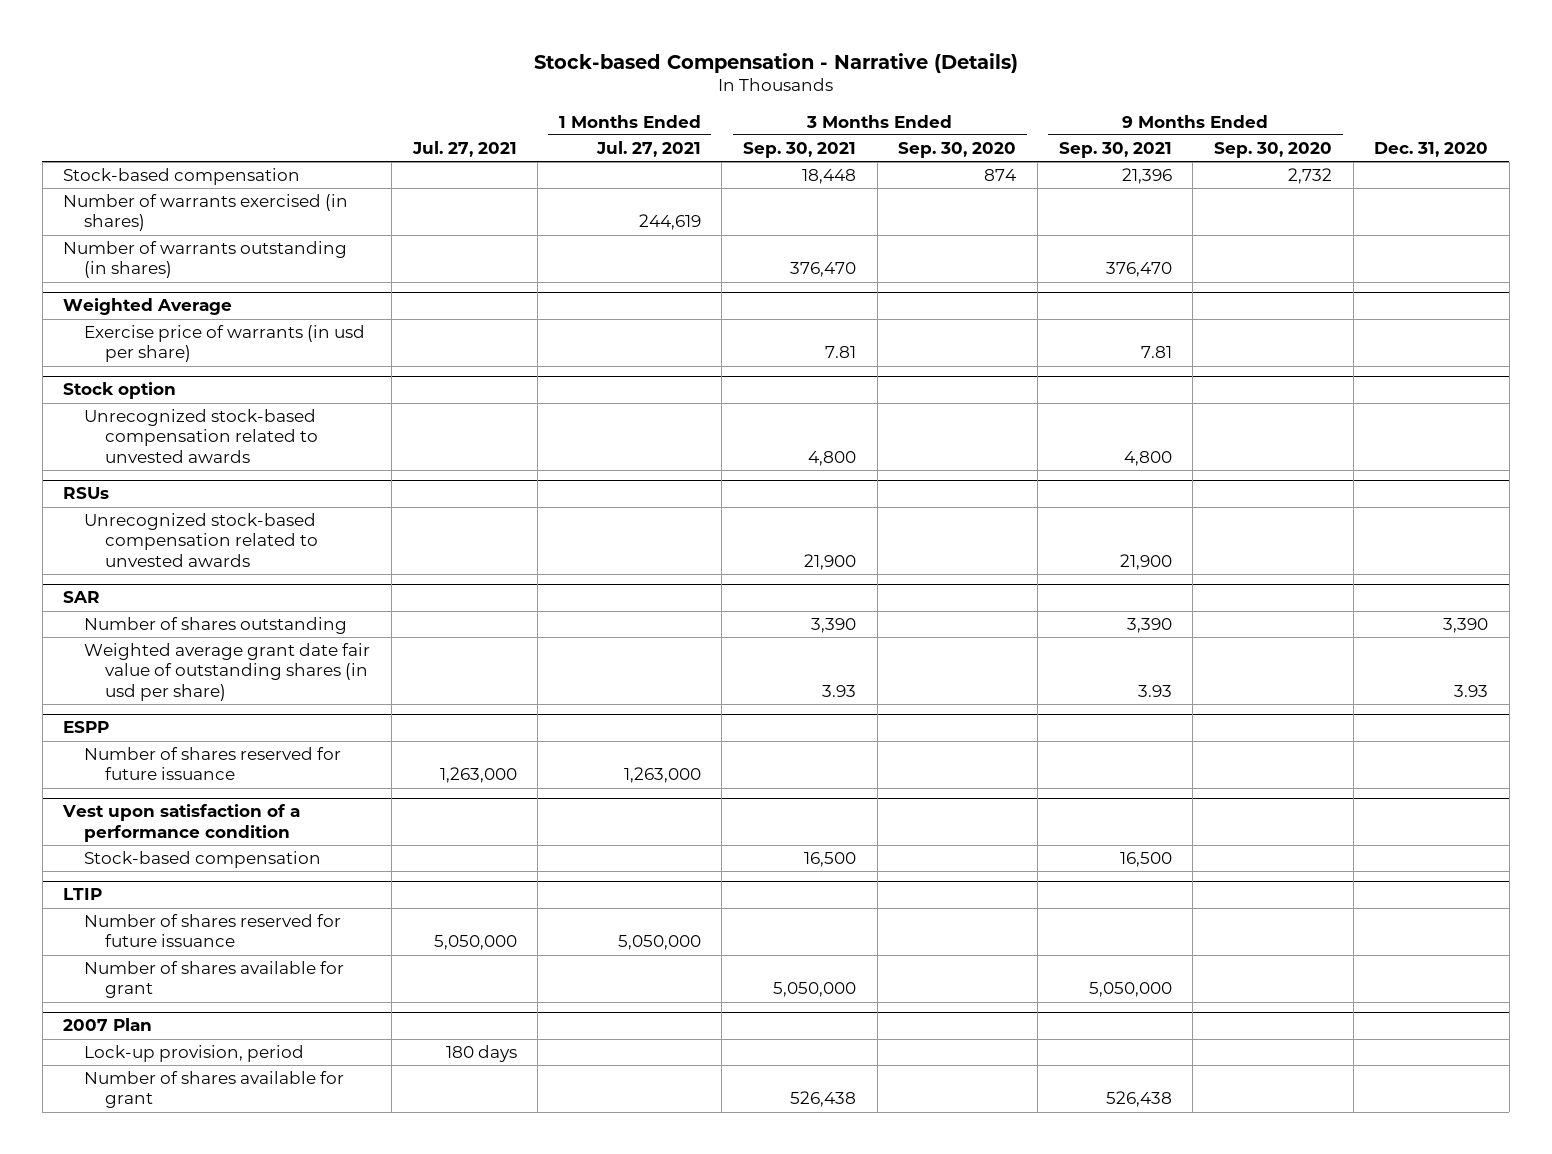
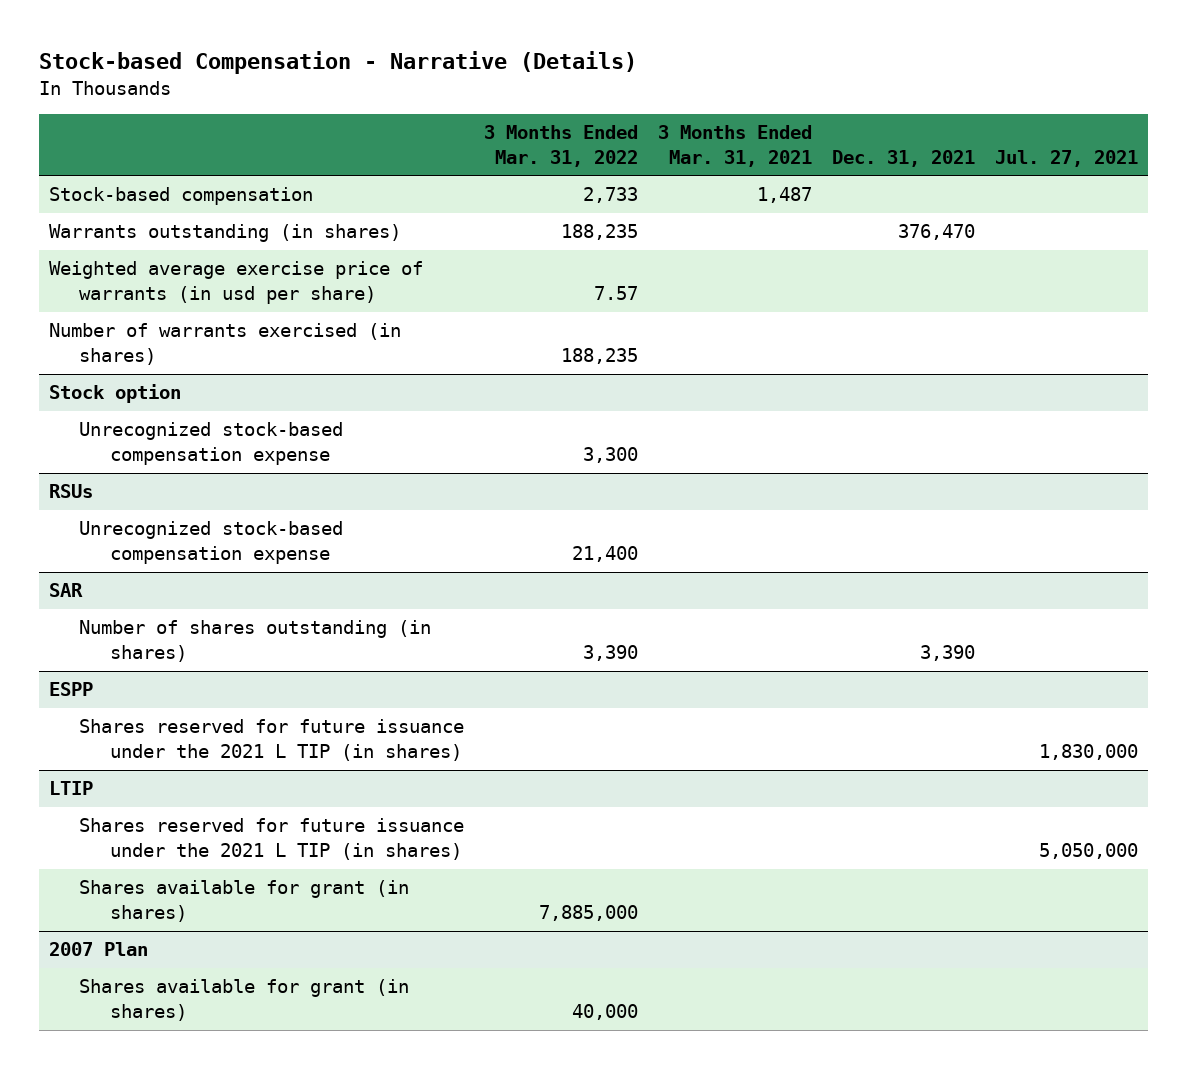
- | Jul. 27, 2021 | 1 Months Ended Jul. 27, 2021 | 3 Months Ended Sep. 30, 2021 | 3 Months Ended Sep. 30, 2020 | 9 Months Ended Sep. 30, 2021 | 9 Months Ended Sep. 30, 2020 | Dec. 31, 2020
+ | 3 Months Ended Mar. 31, 2022 | 3 Months Ended Mar. 31, 2021 | Dec. 31, 2021 | Jul. 27, 2021
+ Warrants outstanding (in shares) | 188,235 | | 376,470 |
+ Weighted average exercise price of warrants (in usd per share) | 7.57 | | |
- Number of warrants outstanding (in shares) | | | 376,470 | | 376,470 | |
- Weighted Average
- Exercise price of warrants (in usd per share) | | | 7.81 | | 7.81 | |
@ Stock option
- Unrecognized stock-based compensation related to unvested awards | | | 4,800 | | 4,800 | |
+ Unrecognized stock-based compensation expense | 3,300 | | |
@ RSUs
- Unrecognized stock-based compensation related to unvested awards | | | 21,900 | | 21,900 | |
+ Unrecognized stock-based compensation expense | 21,400 | | |
@ SAR
- Number of shares outstanding | | | 3,390 | | 3,390 | | 3,390
- Weighted average grant date fair value of outstanding shares (in usd per share) | | | 3.93 | | 3.93 | | 3.93
+ Number of shares outstanding (in shares) | 3,390 | | 3,390 |
@ ESPP
- Number of shares reserved for future issuance | 1,263,000 | 1,263,000 | | | | |
- Vest upon satisfaction of a performance condition
- Stock-based compensation | | | 16,500 | | 16,500 | |
@ ESPP
+ Shares reserved for future issuance under the 2021 L TIP (in shares) | | | | 1,830,000
@ LTIP
- Number of shares reserved for future issuance | 5,050,000 | 5,050,000 | | | | |
- Number of shares available for grant | | | 5,050,000 | | 5,050,000 | |
+ Shares reserved for future issuance under the 2021 L TIP (in shares) | | | | 5,050,000
+ Shares available for grant (in shares) | 7,885,000 | | |
@ 2007 Plan
- Lock-up provision, period | 180 days | | | | | |
- Number of shares available for grant | | | 526,438 | | 526,438 | |
+ Shares available for grant (in shares) | 40,000 | | |

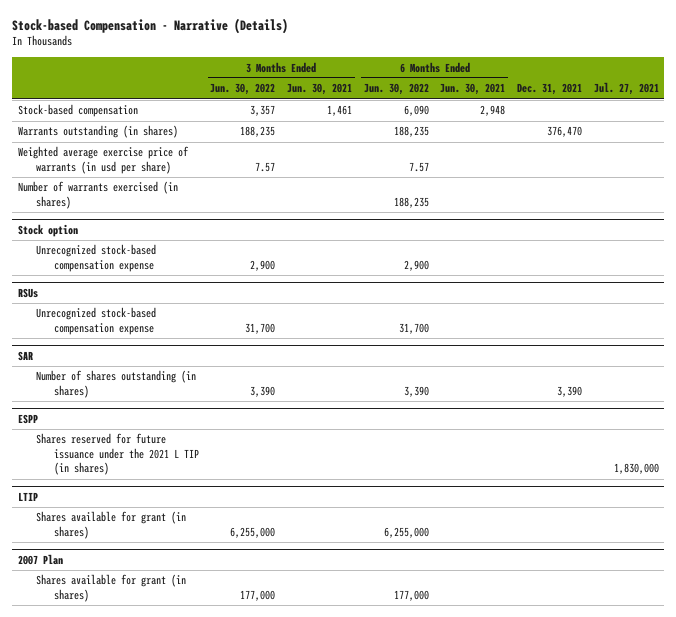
- | 3 Months Ended Mar. 31, 2022 | 3 Months Ended Mar. 31, 2021 | Dec. 31, 2021 | Jul. 27, 2021
+ | 3 Months Ended Jun. 30, 2022 | 3 Months Ended Jun. 30, 2021 | 6 Months Ended Jun. 30, 2022 | 6 Months Ended Jun. 30, 2021 | Dec. 31, 2021 | Jul. 27, 2021
@ LTIP
- Shares reserved for future issuance under the 2021 L TIP (in shares) | | | | 5,050,000

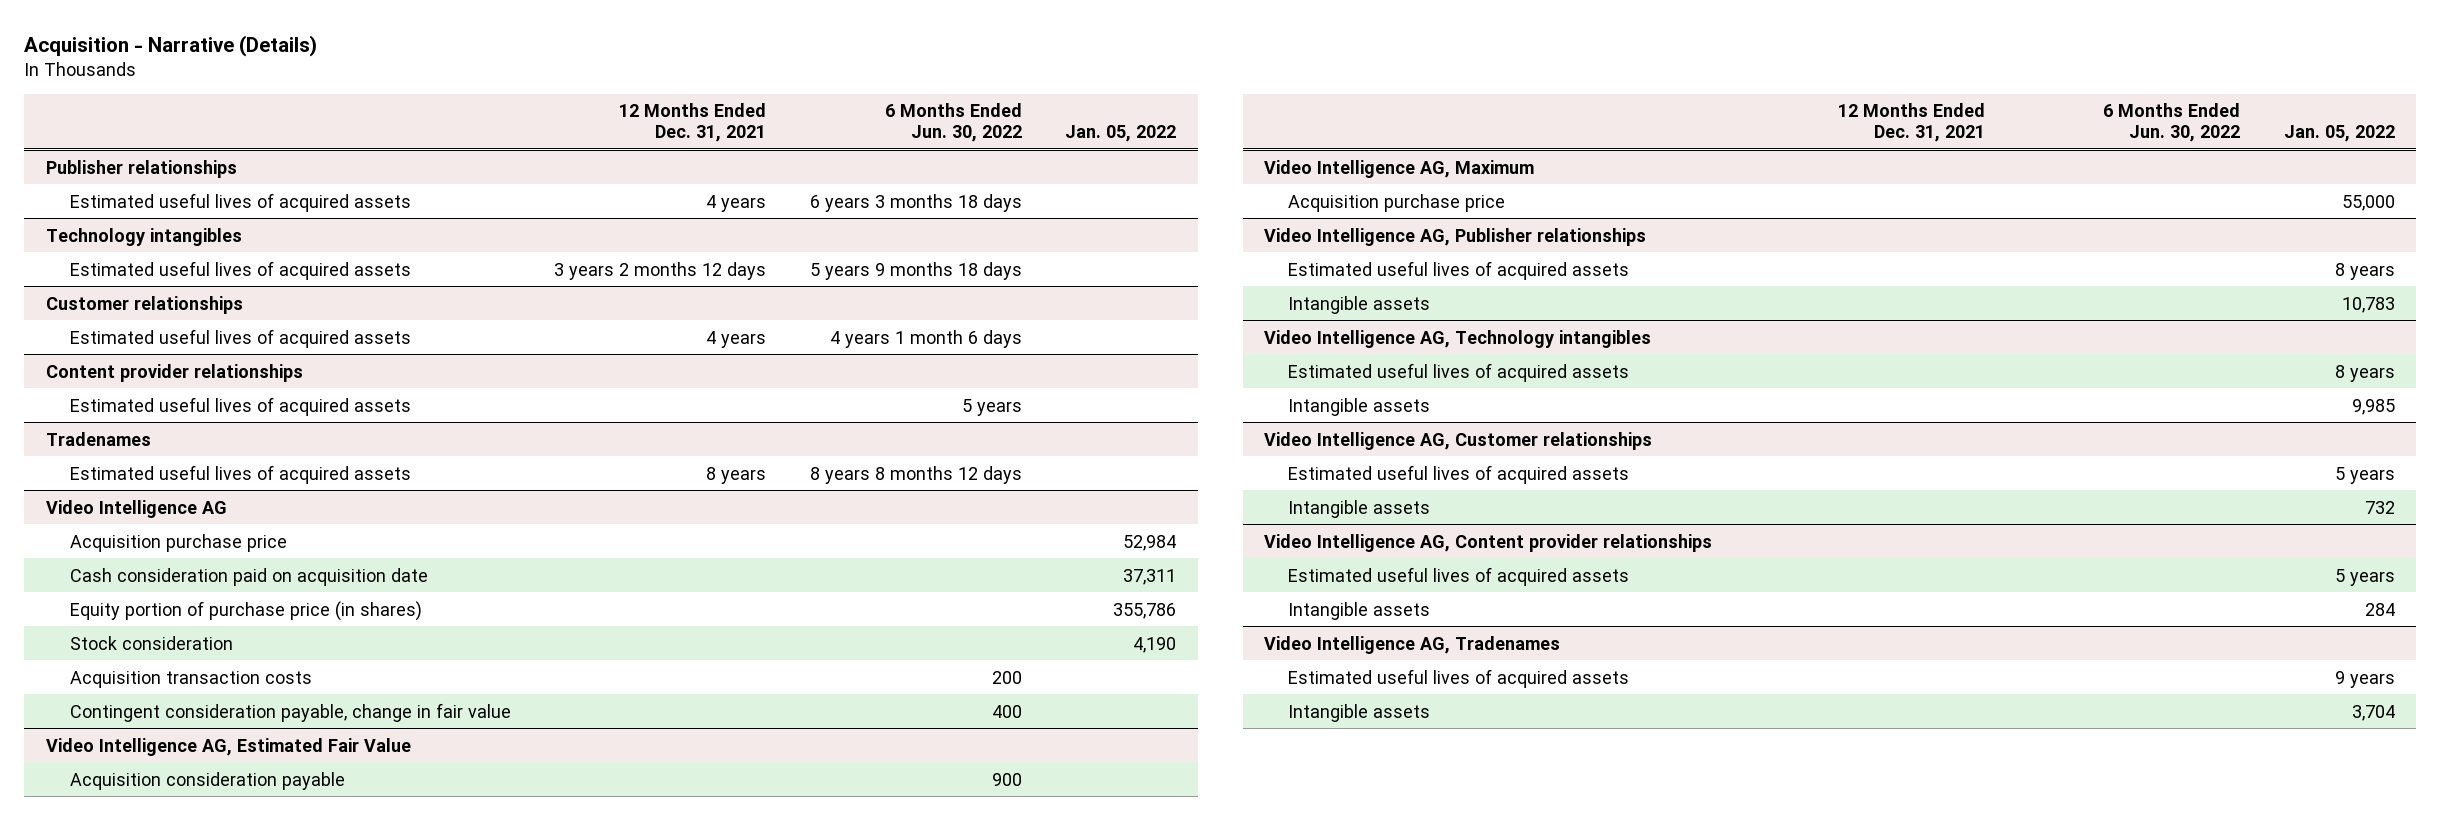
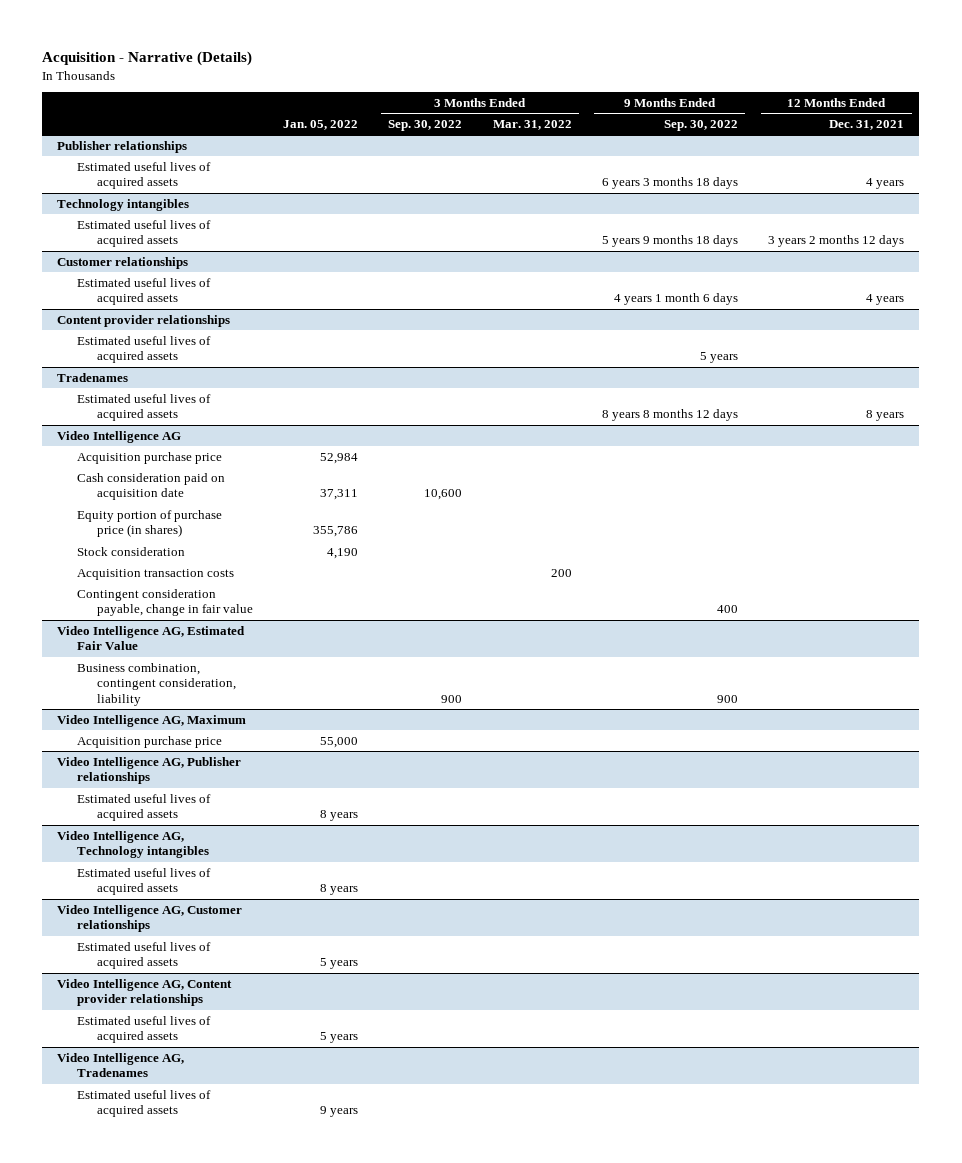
- | 12 Months Ended Dec. 31, 2021 | 6 Months Ended Jun. 30, 2022 | Jan. 05, 2022
+ | Jan. 05, 2022 | 3 Months Ended Sep. 30, 2022 | 3 Months Ended Mar. 31, 2022 | 9 Months Ended Sep. 30, 2022 | 12 Months Ended Dec. 31, 2021
@ Video Intelligence AG, Estimated Fair Value
- Acquisition consideration payable | | 900 |
+ Business combination, contingent consideration, liability | | 900 | | 900 |
@ Video Intelligence AG, Publisher relationships
- Intangible assets | | | 10,783
@ Video Intelligence AG, Technology intangibles
- Intangible assets | | | 9,985
@ Video Intelligence AG, Customer relationships
- Intangible assets | | | 732
@ Video Intelligence AG, Content provider relationships
- Intangible assets | | | 284
@ Video Intelligence AG, Tradenames
- Intangible assets | | | 3,704

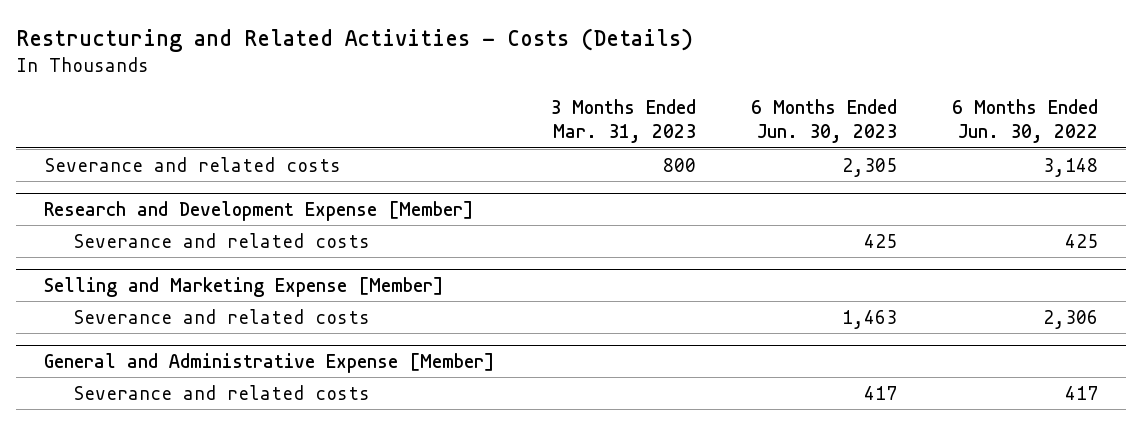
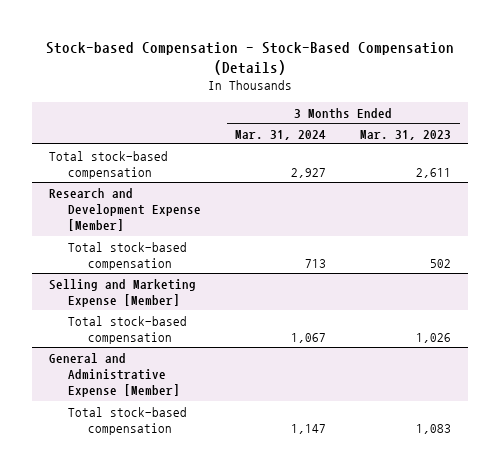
- Restructuring and Related Activities - Costs (Details)
+ Stock-based Compensation - Stock-Based Compensation (Details)
- | 3 Months Ended Mar. 31, 2023 | 6 Months Ended Jun. 30, 2023 | 6 Months Ended Jun. 30, 2022
+ | 3 Months Ended Mar. 31, 2024 | 3 Months Ended Mar. 31, 2023
- Severance and related costs | 800 | 2,305 | 3,148
+ Total stock-based compensation | 2,927 | 2,611
@ Research and Development Expense [Member]
- Severance and related costs | | 425 | 425
+ Total stock-based compensation | 713 | 502
@ Selling and Marketing Expense [Member]
- Severance and related costs | | 1,463 | 2,306
+ Total stock-based compensation | 1,067 | 1,026
@ General and Administrative Expense [Member]
- Severance and related costs | | 417 | 417
+ Total stock-based compensation | 1,147 | 1,083

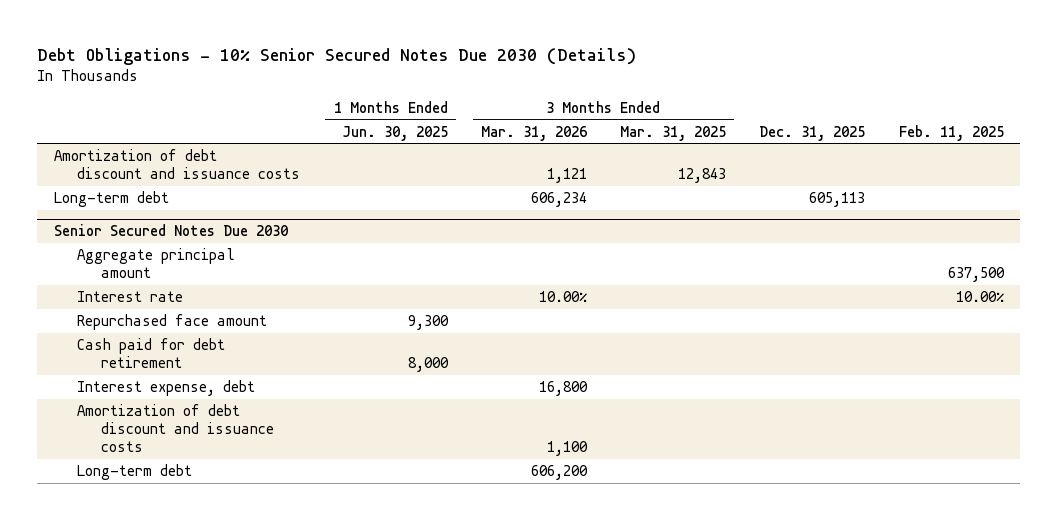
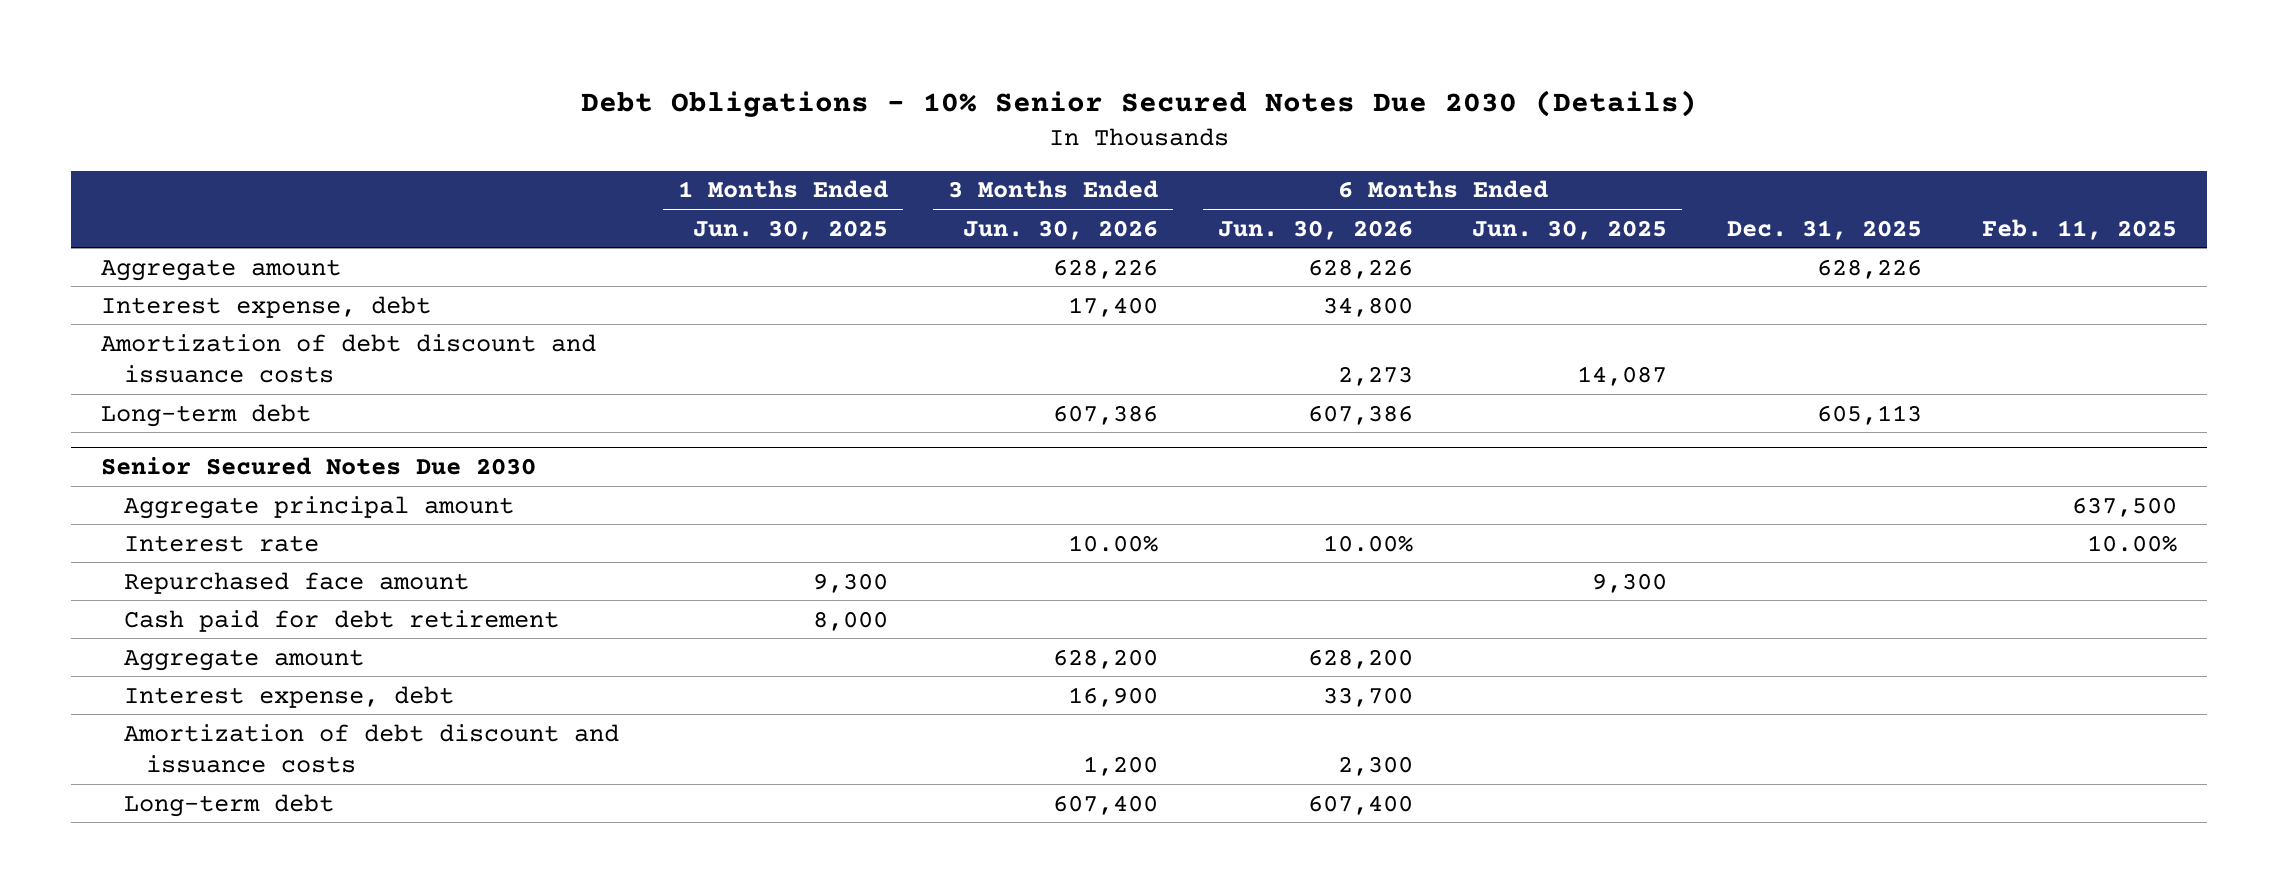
- | 1 Months Ended Jun. 30, 2025 | 3 Months Ended Mar. 31, 2026 | 3 Months Ended Mar. 31, 2025 | Dec. 31, 2025 | Feb. 11, 2025
+ | 1 Months Ended Jun. 30, 2025 | 3 Months Ended Jun. 30, 2026 | 6 Months Ended Jun. 30, 2026 | 6 Months Ended Jun. 30, 2025 | Dec. 31, 2025 | Feb. 11, 2025
+ Aggregate amount | | 628,226 | 628,226 | | 628,226 |
+ Interest expense, debt | | 17,400 | 34,800 | | |
@ Senior Secured Notes Due 2030
+ Aggregate amount | | 628,200 | 628,200 | | |

